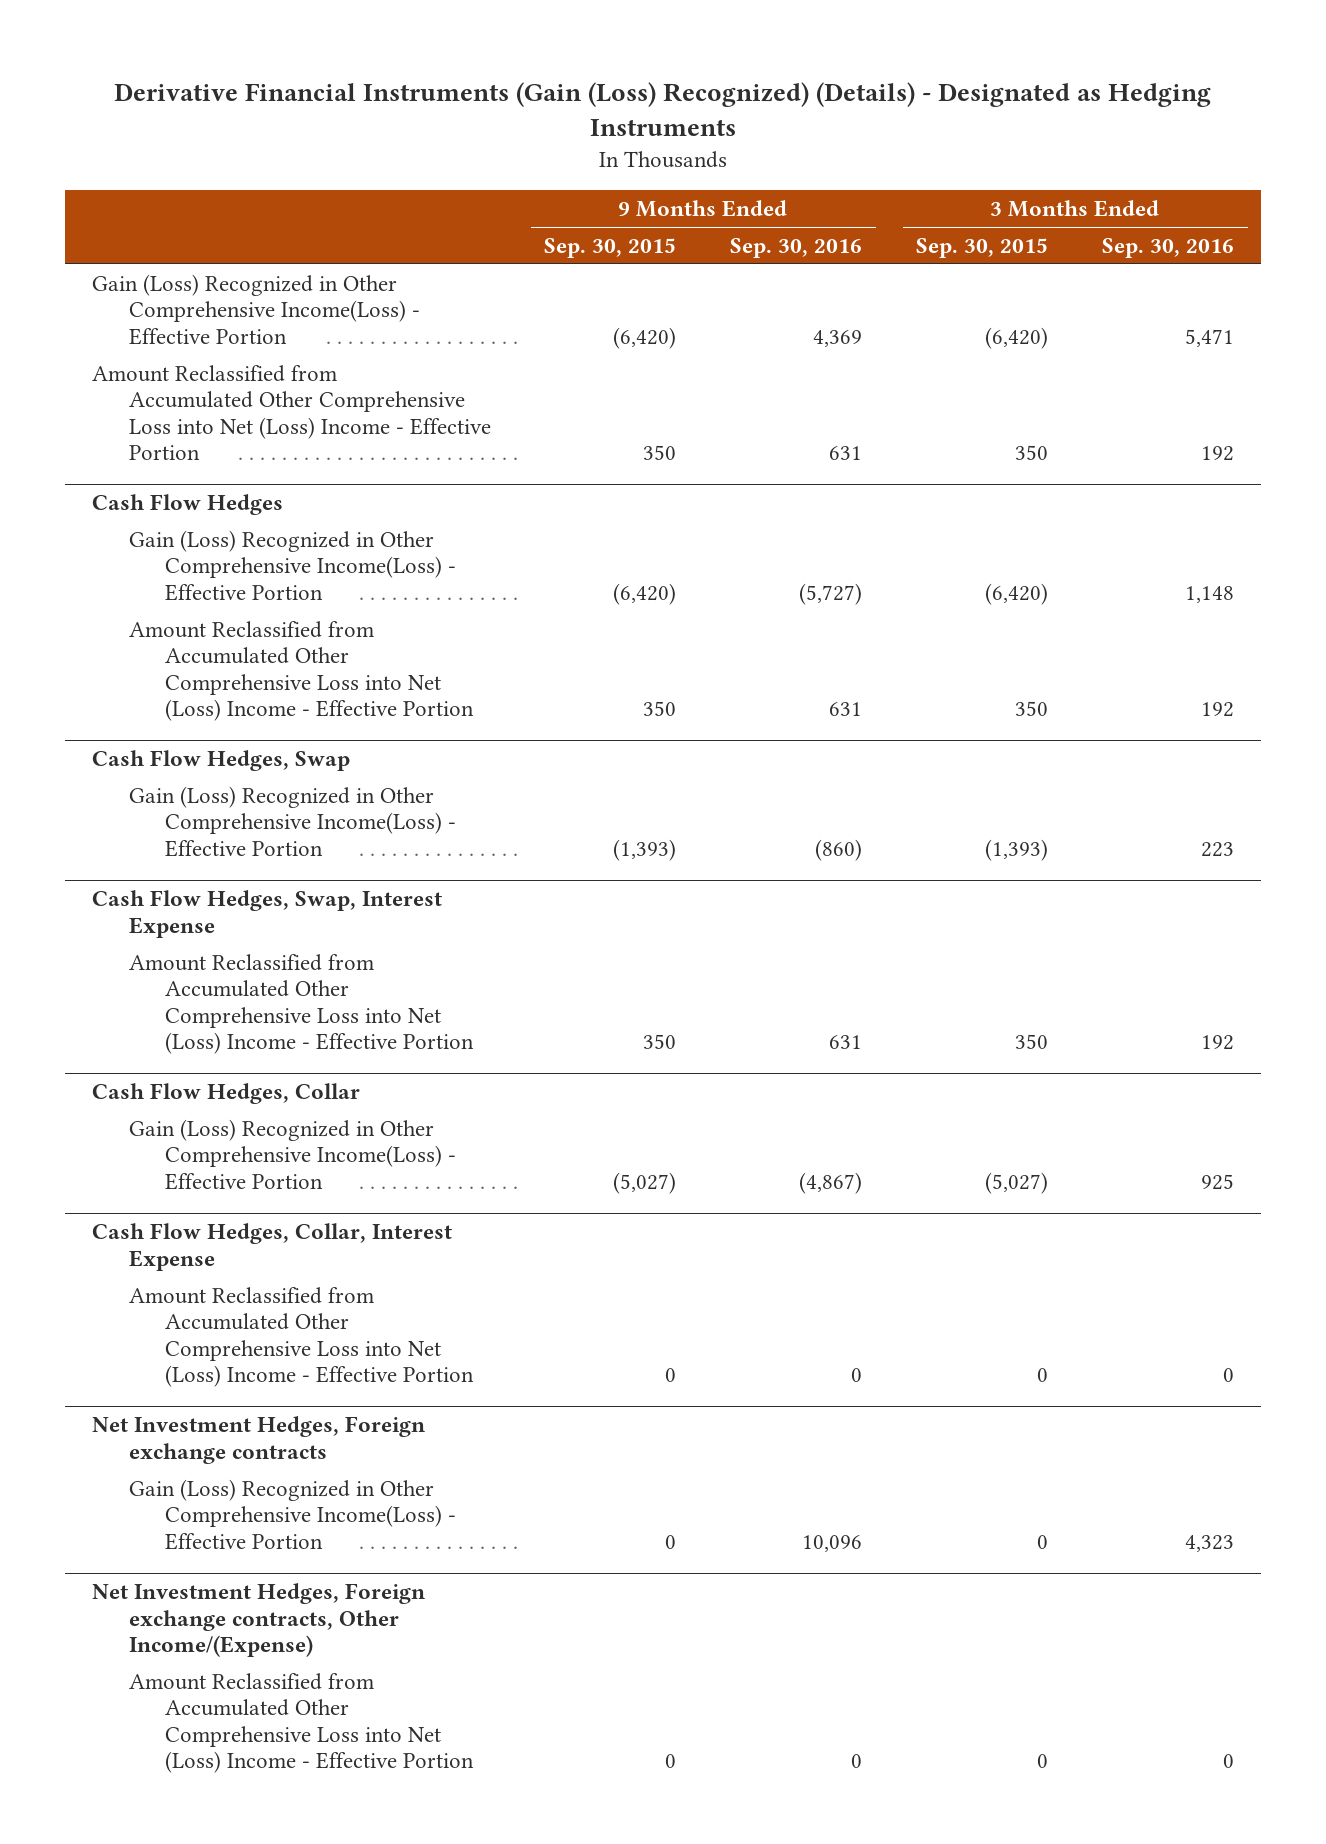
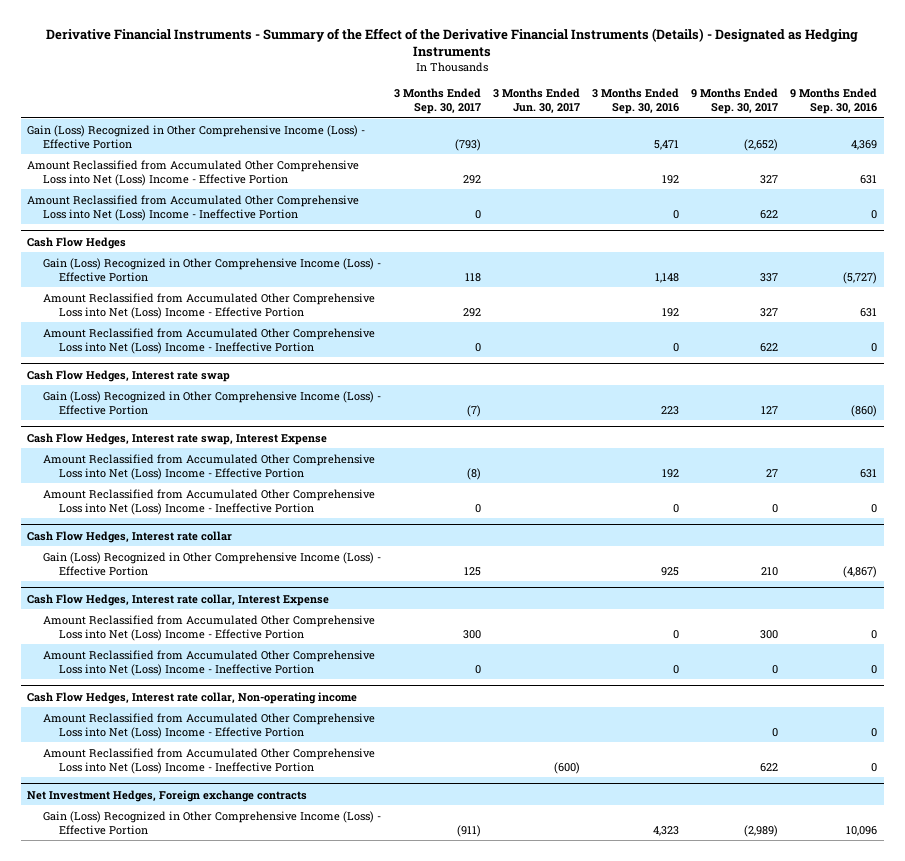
- Derivative Financial Instruments (Gain (Loss) Recognized) (Details) - Designated as Hedging Instruments
+ Derivative Financial Instruments - Summary of the Effect of the Derivative Financial Instruments (Details) - Designated as Hedging Instruments
- | 9 Months Ended Sep. 30, 2015 | 9 Months Ended Sep. 30, 2016 | 3 Months Ended Sep. 30, 2015 | 3 Months Ended Sep. 30, 2016
+ | 3 Months Ended Sep. 30, 2017 | 3 Months Ended Jun. 30, 2017 | 3 Months Ended Sep. 30, 2016 | 9 Months Ended Sep. 30, 2017 | 9 Months Ended Sep. 30, 2016
- Gain (Loss) Recognized in Other Comprehensive Income(Loss) - Effective Portion | (6,420) | 4,369 | (6,420) | 5,471
+ Gain (Loss) Recognized in Other Comprehensive Income (Loss) - Effective Portion | (793) | | 5,471 | (2,652) | 4,369
+ Amount Reclassified from Accumulated Other Comprehensive Loss into Net (Loss) Income - Ineffective Portion | 0 | | 0 | 622 | 0
@ Cash Flow Hedges
- Gain (Loss) Recognized in Other Comprehensive Income(Loss) - Effective Portion | (6,420) | (5,727) | (6,420) | 1,148
+ Gain (Loss) Recognized in Other Comprehensive Income (Loss) - Effective Portion | 118 | | 1,148 | 337 | (5,727)
- Cash Flow Hedges, Swap
- Gain (Loss) Recognized in Other Comprehensive Income(Loss) - Effective Portion | (1,393) | (860) | (1,393) | 223
- Cash Flow Hedges, Swap, Interest Expense
@ Cash Flow Hedges
+ Amount Reclassified from Accumulated Other Comprehensive Loss into Net (Loss) Income - Ineffective Portion | 0 | | 0 | 622 | 0
+ Cash Flow Hedges, Interest rate swap
+ Gain (Loss) Recognized in Other Comprehensive Income (Loss) - Effective Portion | (7) | | 223 | 127 | (860)
+ Cash Flow Hedges, Interest rate swap, Interest Expense
- Cash Flow Hedges, Collar
- Gain (Loss) Recognized in Other Comprehensive Income(Loss) - Effective Portion | (5,027) | (4,867) | (5,027) | 925
- Cash Flow Hedges, Collar, Interest Expense
+ Amount Reclassified from Accumulated Other Comprehensive Loss into Net (Loss) Income - Ineffective Portion | 0 | | 0 | 0 | 0
+ Cash Flow Hedges, Interest rate collar
+ Gain (Loss) Recognized in Other Comprehensive Income (Loss) - Effective Portion | 125 | | 925 | 210 | (4,867)
+ Cash Flow Hedges, Interest rate collar, Interest Expense
+ Amount Reclassified from Accumulated Other Comprehensive Loss into Net (Loss) Income - Ineffective Portion | 0 | | 0 | 0 | 0
+ Cash Flow Hedges, Interest rate collar, Non-operating income
+ Amount Reclassified from Accumulated Other Comprehensive Loss into Net (Loss) Income - Effective Portion | | | | 0 | 0
+ Amount Reclassified from Accumulated Other Comprehensive Loss into Net (Loss) Income - Ineffective Portion | | (600) | | 622 | 0
@ Net Investment Hedges, Foreign exchange contracts
- Gain (Loss) Recognized in Other Comprehensive Income(Loss) - Effective Portion | 0 | 10,096 | 0 | 4,323
- Net Investment Hedges, Foreign exchange contracts, Other Income/(Expense)
- Amount Reclassified from Accumulated Other Comprehensive Loss into Net (Loss) Income - Effective Portion | 0 | 0 | 0 | 0
@ Net Investment Hedges, Foreign exchange contracts
+ Gain (Loss) Recognized in Other Comprehensive Income (Loss) - Effective Portion | (911) | | 4,323 | (2,989) | 10,096

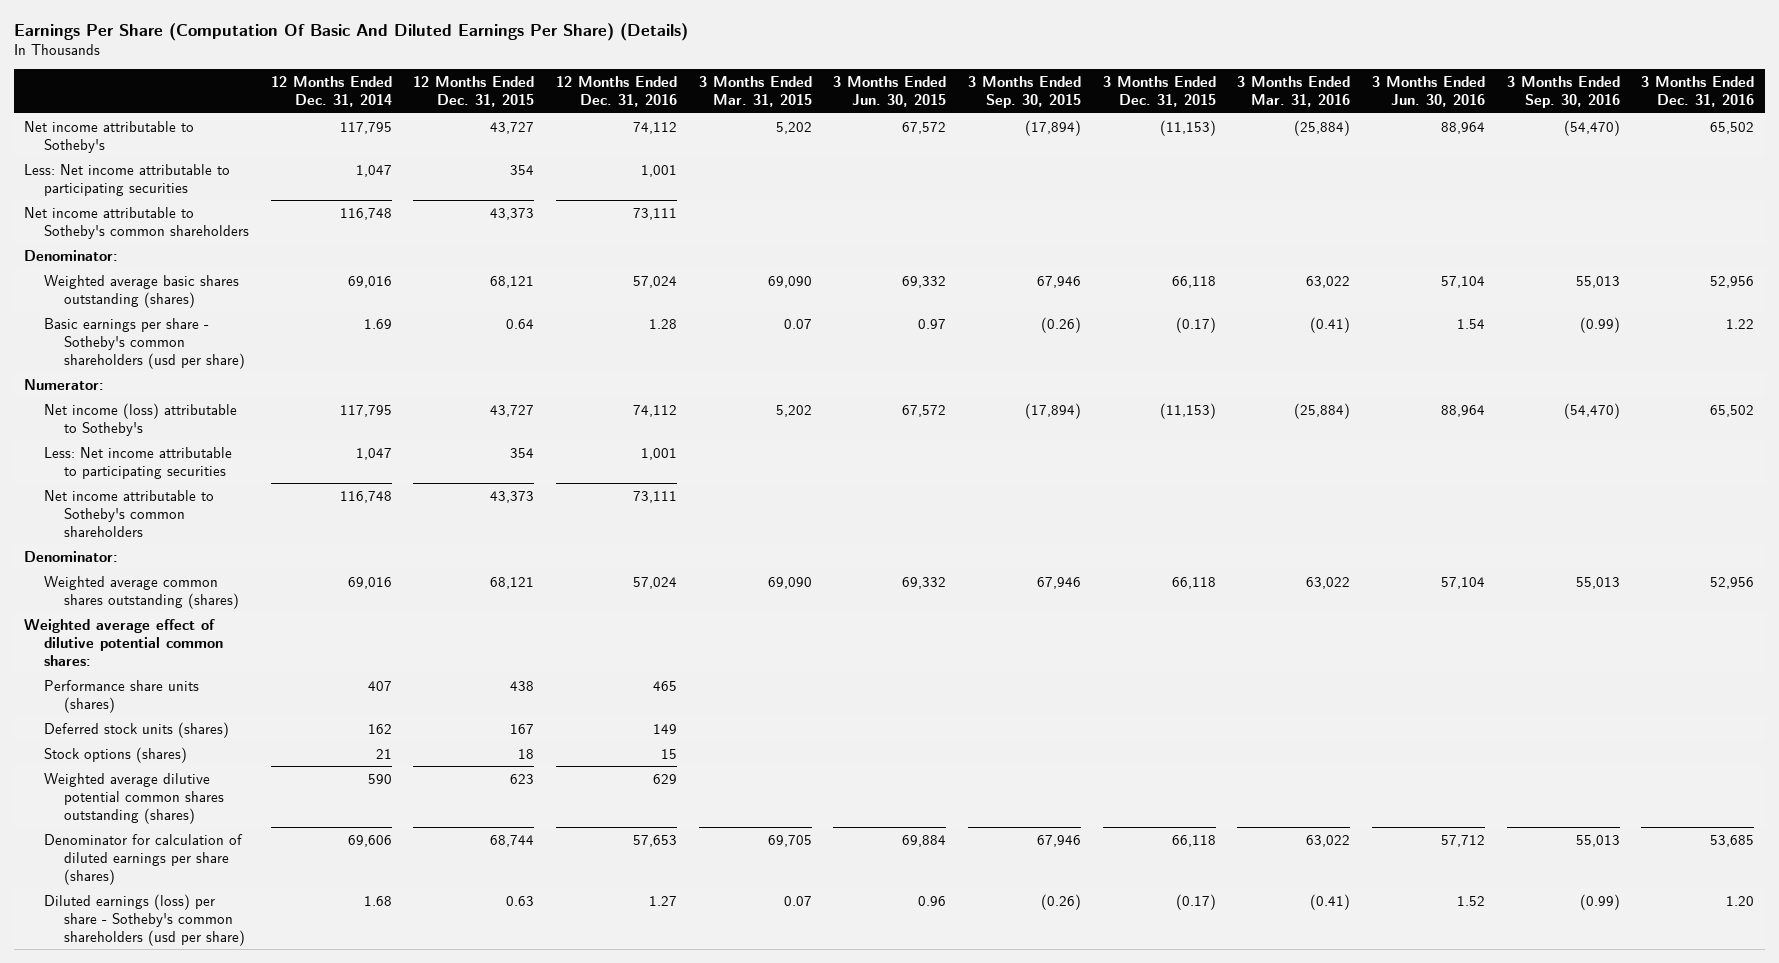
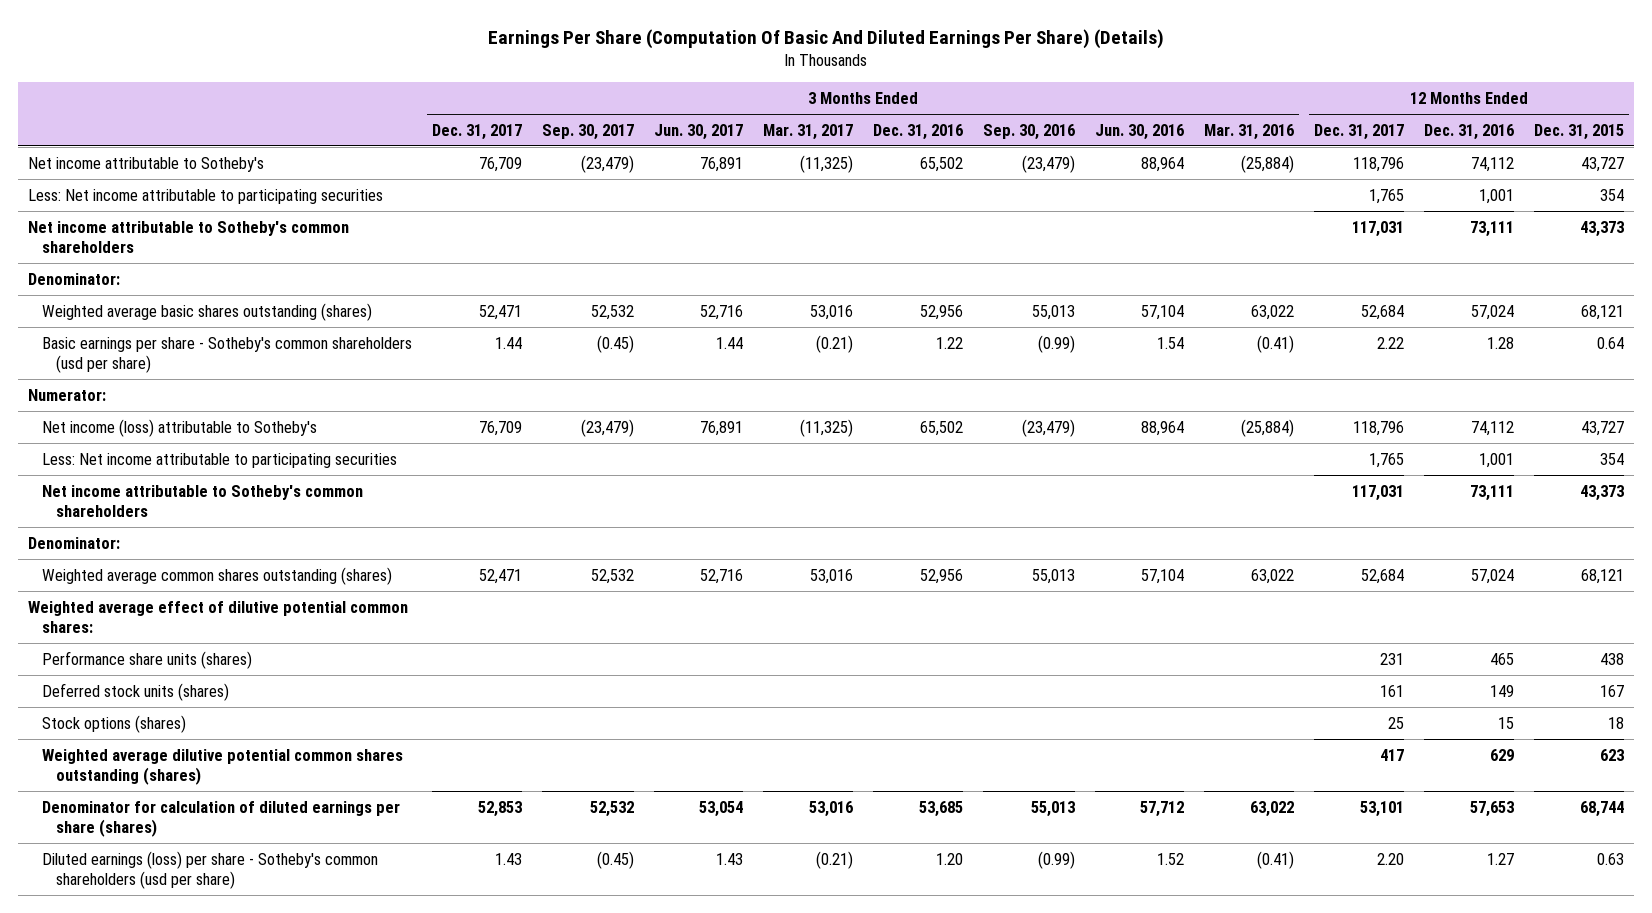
- | 12 Months Ended Dec. 31, 2014 | 12 Months Ended Dec. 31, 2015 | 12 Months Ended Dec. 31, 2016 | 3 Months Ended Mar. 31, 2015 | 3 Months Ended Jun. 30, 2015 | 3 Months Ended Sep. 30, 2015 | 3 Months Ended Dec. 31, 2015 | 3 Months Ended Mar. 31, 2016 | 3 Months Ended Jun. 30, 2016 | 3 Months Ended Sep. 30, 2016 | 3 Months Ended Dec. 31, 2016
+ | 3 Months Ended Dec. 31, 2017 | 3 Months Ended Sep. 30, 2017 | 3 Months Ended Jun. 30, 2017 | 3 Months Ended Mar. 31, 2017 | 3 Months Ended Dec. 31, 2016 | 3 Months Ended Sep. 30, 2016 | 3 Months Ended Jun. 30, 2016 | 3 Months Ended Mar. 31, 2016 | 12 Months Ended Dec. 31, 2017 | 12 Months Ended Dec. 31, 2016 | 12 Months Ended Dec. 31, 2015
- Net income attributable to Sotheby's | 117,795 | 43,727 | 74,112 | 5,202 | 67,572 | (17,894) | (11,153) | (25,884) | 88,964 | (54,470) | 65,502
+ Net income attributable to Sotheby's | 76,709 | (23,479) | 76,891 | (11,325) | 65,502 | (23,479) | 88,964 | (25,884) | 118,796 | 74,112 | 43,727
- Net income (loss) attributable to Sotheby's | 117,795 | 43,727 | 74,112 | 5,202 | 67,572 | (17,894) | (11,153) | (25,884) | 88,964 | (54,470) | 65,502
+ Net income (loss) attributable to Sotheby's | 76,709 | (23,479) | 76,891 | (11,325) | 65,502 | (23,479) | 88,964 | (25,884) | 118,796 | 74,112 | 43,727

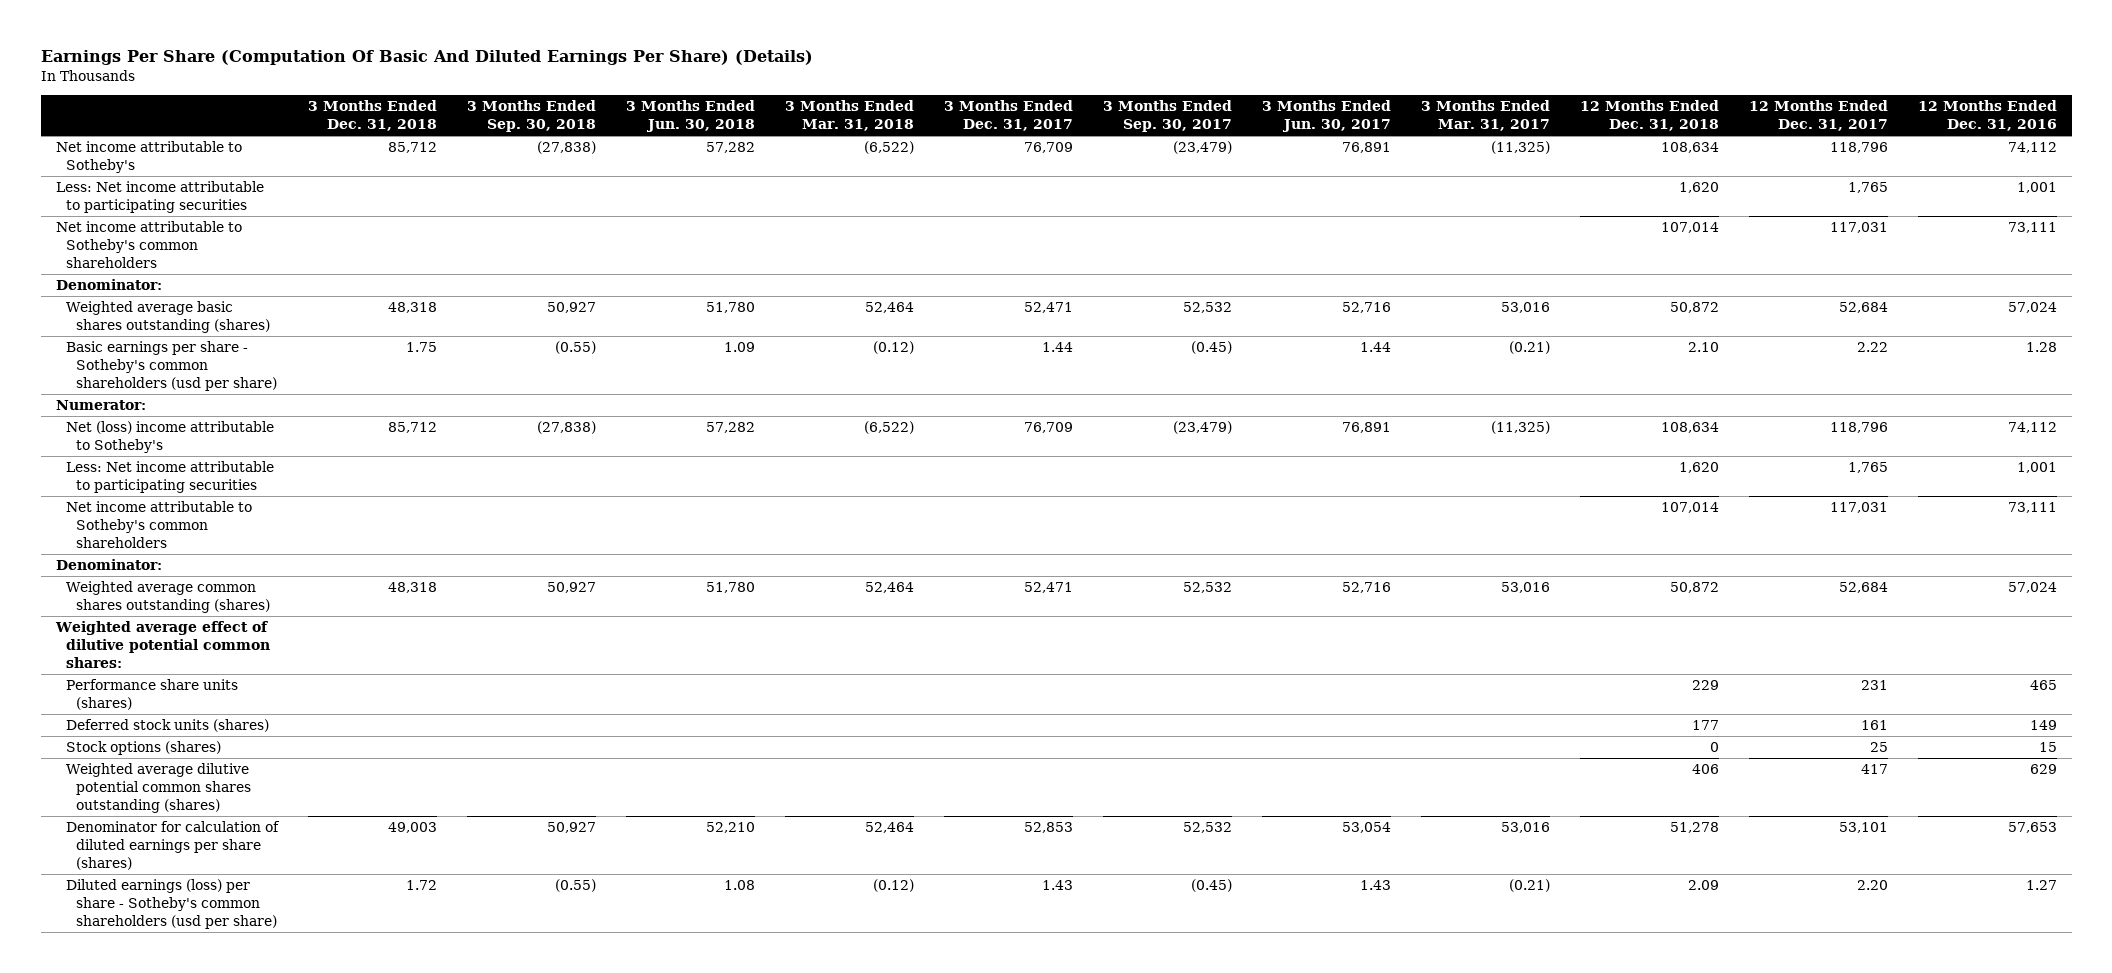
- | 3 Months Ended Dec. 31, 2017 | 3 Months Ended Sep. 30, 2017 | 3 Months Ended Jun. 30, 2017 | 3 Months Ended Mar. 31, 2017 | 3 Months Ended Dec. 31, 2016 | 3 Months Ended Sep. 30, 2016 | 3 Months Ended Jun. 30, 2016 | 3 Months Ended Mar. 31, 2016 | 12 Months Ended Dec. 31, 2017 | 12 Months Ended Dec. 31, 2016 | 12 Months Ended Dec. 31, 2015
+ | 3 Months Ended Dec. 31, 2018 | 3 Months Ended Sep. 30, 2018 | 3 Months Ended Jun. 30, 2018 | 3 Months Ended Mar. 31, 2018 | 3 Months Ended Dec. 31, 2017 | 3 Months Ended Sep. 30, 2017 | 3 Months Ended Jun. 30, 2017 | 3 Months Ended Mar. 31, 2017 | 12 Months Ended Dec. 31, 2018 | 12 Months Ended Dec. 31, 2017 | 12 Months Ended Dec. 31, 2016
- Net income (loss) attributable to Sotheby's | 76,709 | (23,479) | 76,891 | (11,325) | 65,502 | (23,479) | 88,964 | (25,884) | 118,796 | 74,112 | 43,727
+ Net (loss) income attributable to Sotheby's | 85,712 | (27,838) | 57,282 | (6,522) | 76,709 | (23,479) | 76,891 | (11,325) | 108,634 | 118,796 | 74,112

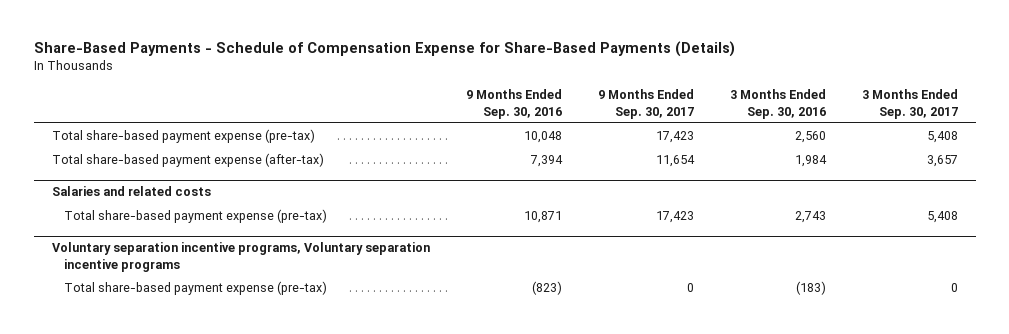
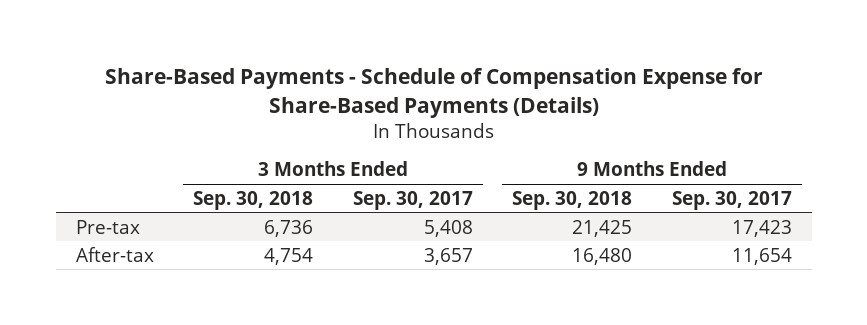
- | 9 Months Ended Sep. 30, 2016 | 9 Months Ended Sep. 30, 2017 | 3 Months Ended Sep. 30, 2016 | 3 Months Ended Sep. 30, 2017
+ | 3 Months Ended Sep. 30, 2018 | 3 Months Ended Sep. 30, 2017 | 9 Months Ended Sep. 30, 2018 | 9 Months Ended Sep. 30, 2017
- Total share-based payment expense (pre-tax) | 10,048 | 17,423 | 2,560 | 5,408
- Total share-based payment expense (after-tax) | 7,394 | 11,654 | 1,984 | 3,657
- Salaries and related costs
- Total share-based payment expense (pre-tax) | 10,871 | 17,423 | 2,743 | 5,408
- Voluntary separation incentive programs, Voluntary separation incentive programs
- Total share-based payment expense (pre-tax) | (823) | 0 | (183) | 0
+ Pre-tax | 6,736 | 5,408 | 21,425 | 17,423
+ After-tax | 4,754 | 3,657 | 16,480 | 11,654

